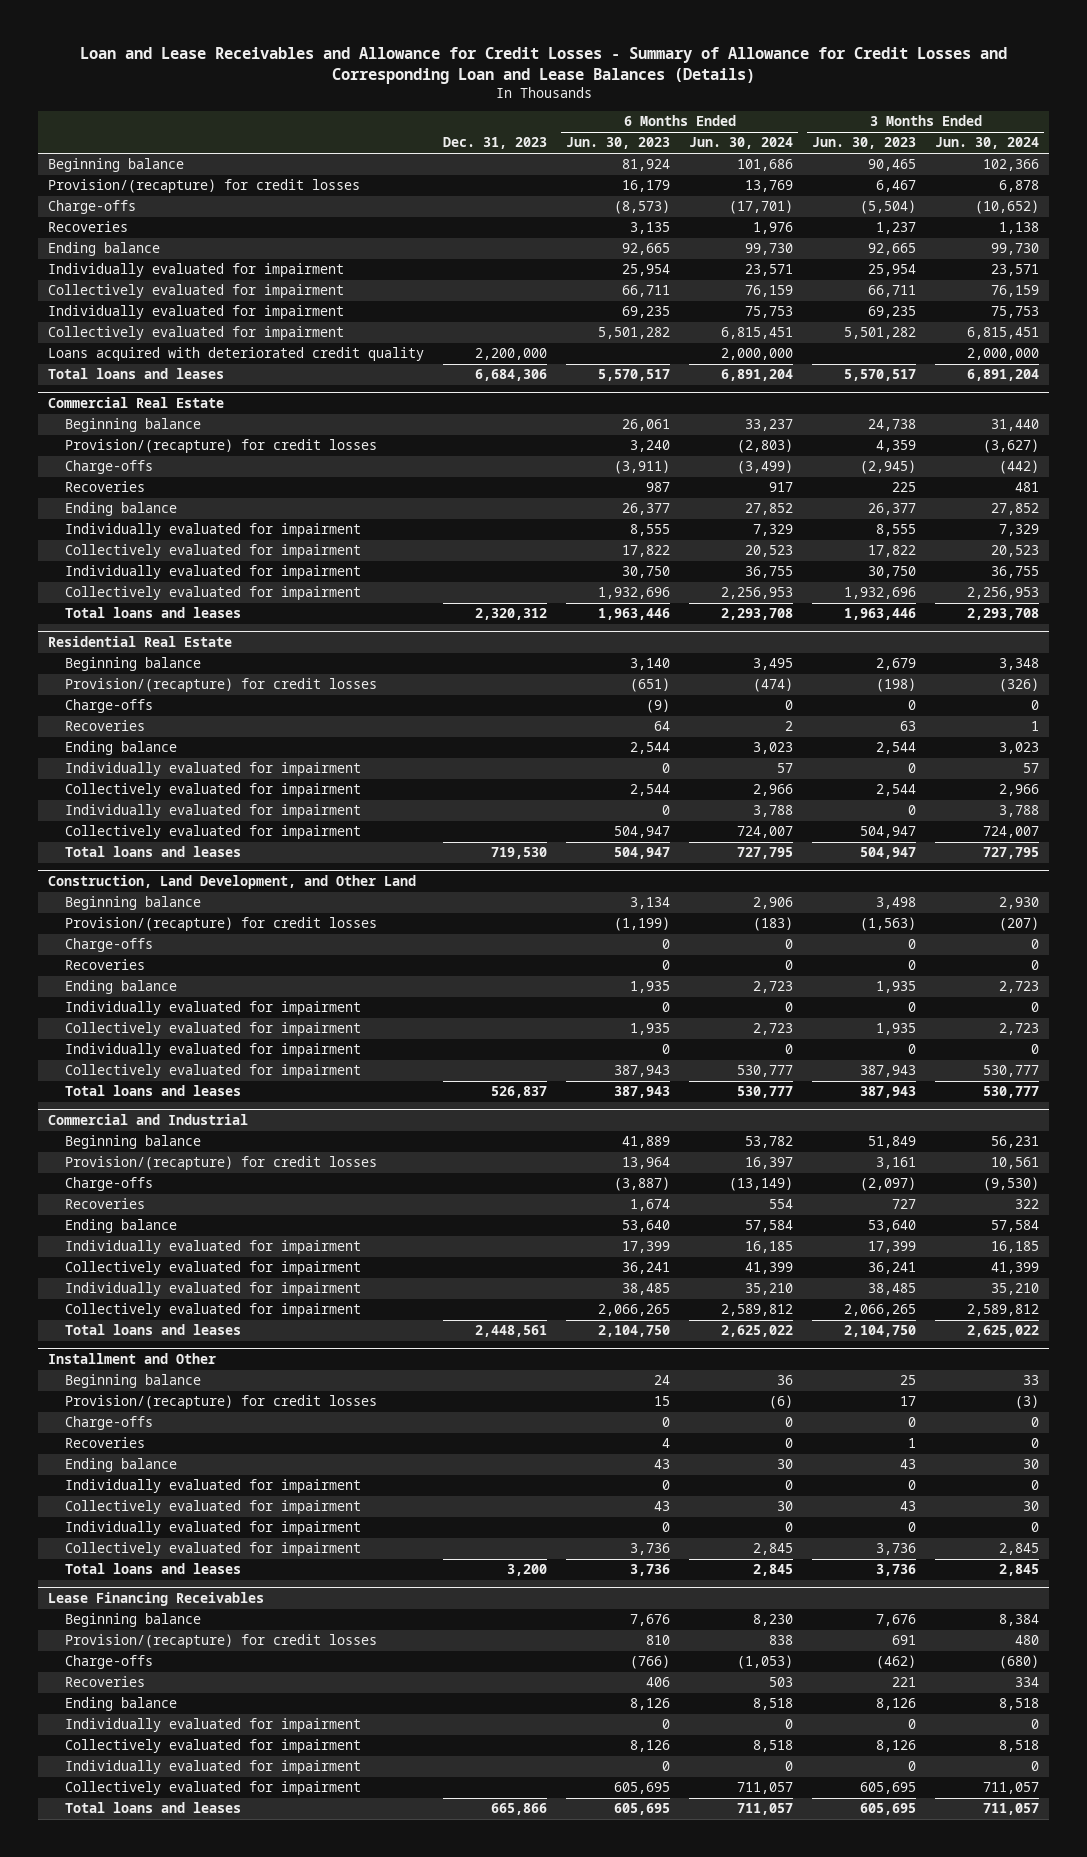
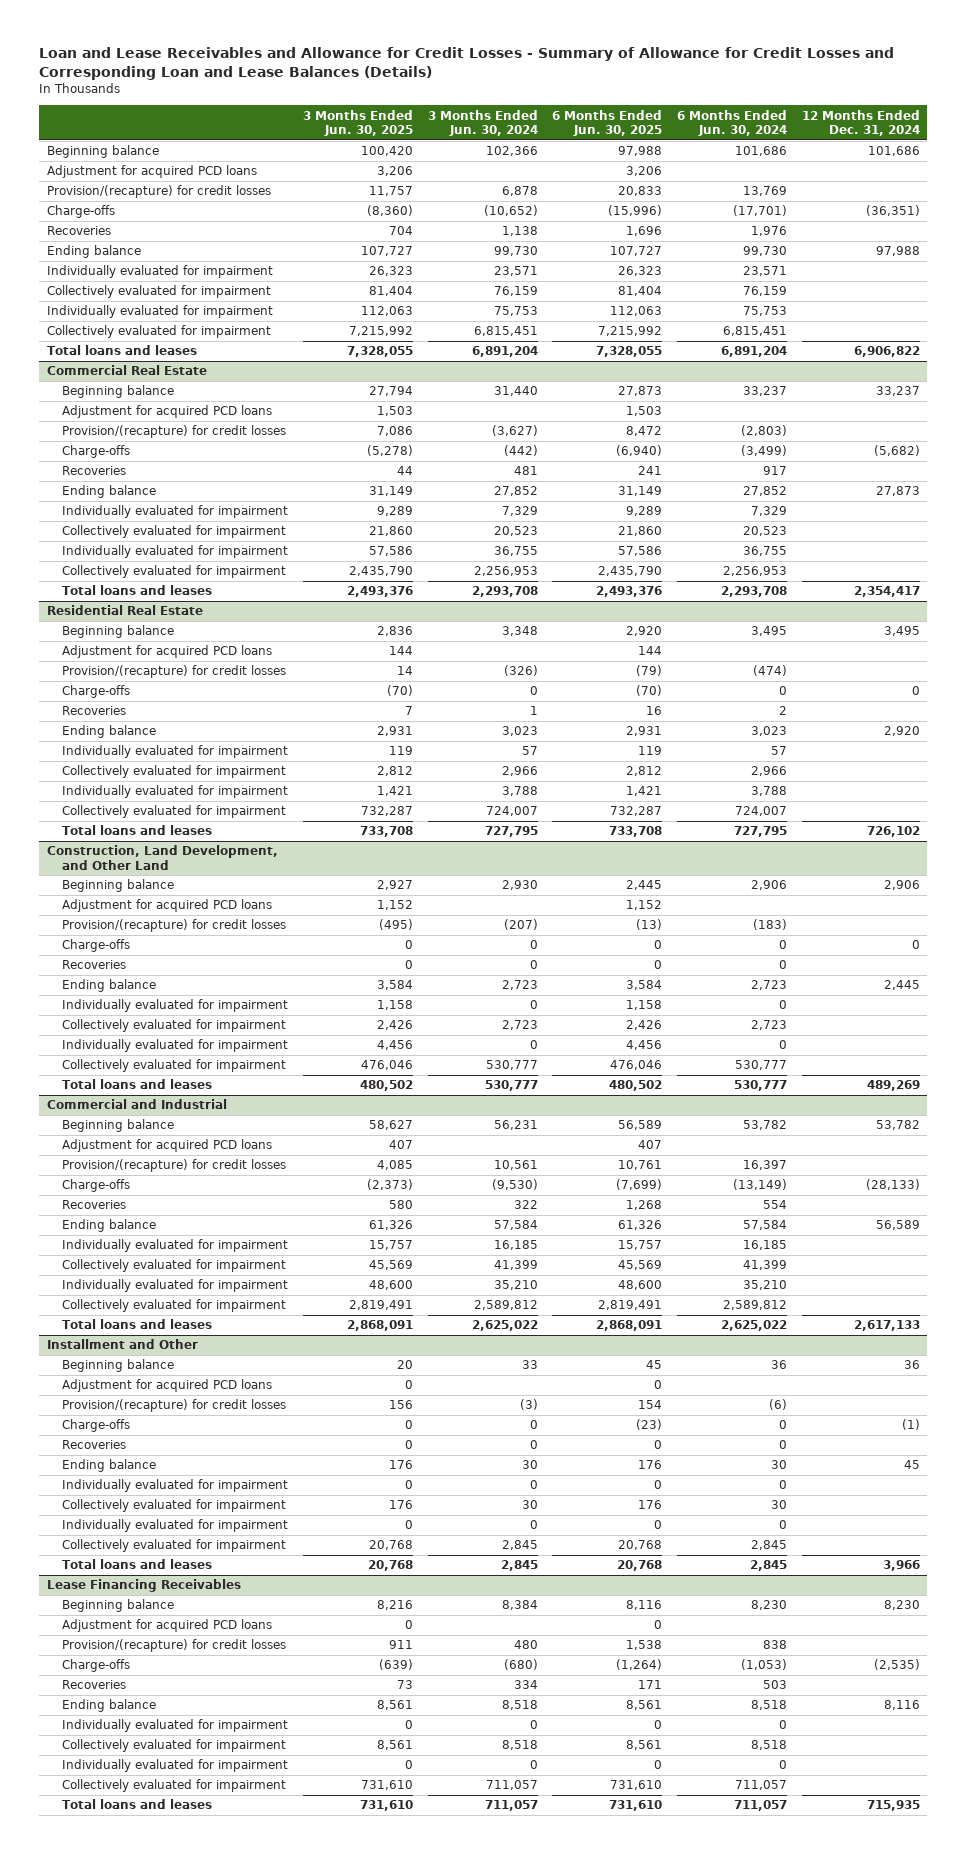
- | Dec. 31, 2023 | 6 Months Ended Jun. 30, 2023 | 6 Months Ended Jun. 30, 2024 | 3 Months Ended Jun. 30, 2023 | 3 Months Ended Jun. 30, 2024
+ | 3 Months Ended Jun. 30, 2025 | 3 Months Ended Jun. 30, 2024 | 6 Months Ended Jun. 30, 2025 | 6 Months Ended Jun. 30, 2024 | 12 Months Ended Dec. 31, 2024
+ Adjustment for acquired PCD loans | 3,206 | | 3,206 | |
- Loans acquired with deteriorated credit quality | 2,200,000 | | 2,000,000 | | 2,000,000
@ Commercial Real Estate
+ Adjustment for acquired PCD loans | 1,503 | | 1,503 | |
@ Residential Real Estate
+ Adjustment for acquired PCD loans | 144 | | 144 | |
@ Construction, Land Development, and Other Land
+ Adjustment for acquired PCD loans | 1,152 | | 1,152 | |
@ Commercial and Industrial
+ Adjustment for acquired PCD loans | 407 | | 407 | |
@ Installment and Other
+ Adjustment for acquired PCD loans | 0 | | 0 | |
@ Lease Financing Receivables
+ Adjustment for acquired PCD loans | 0 | | 0 | |

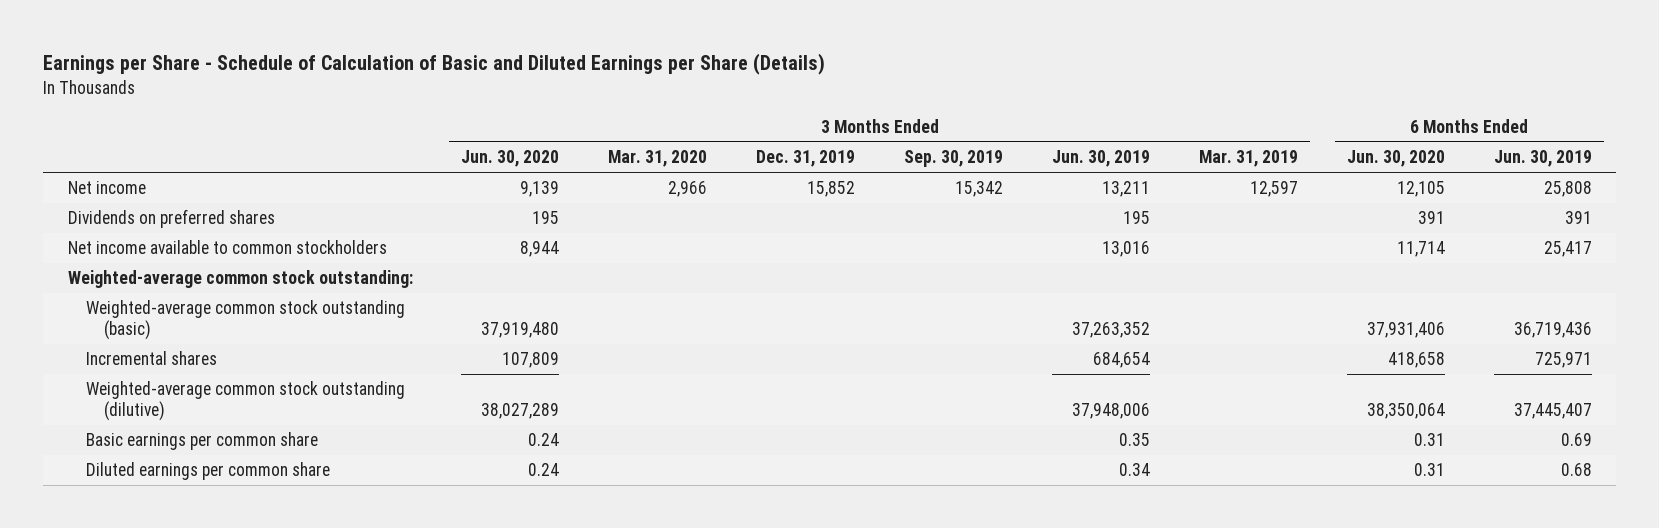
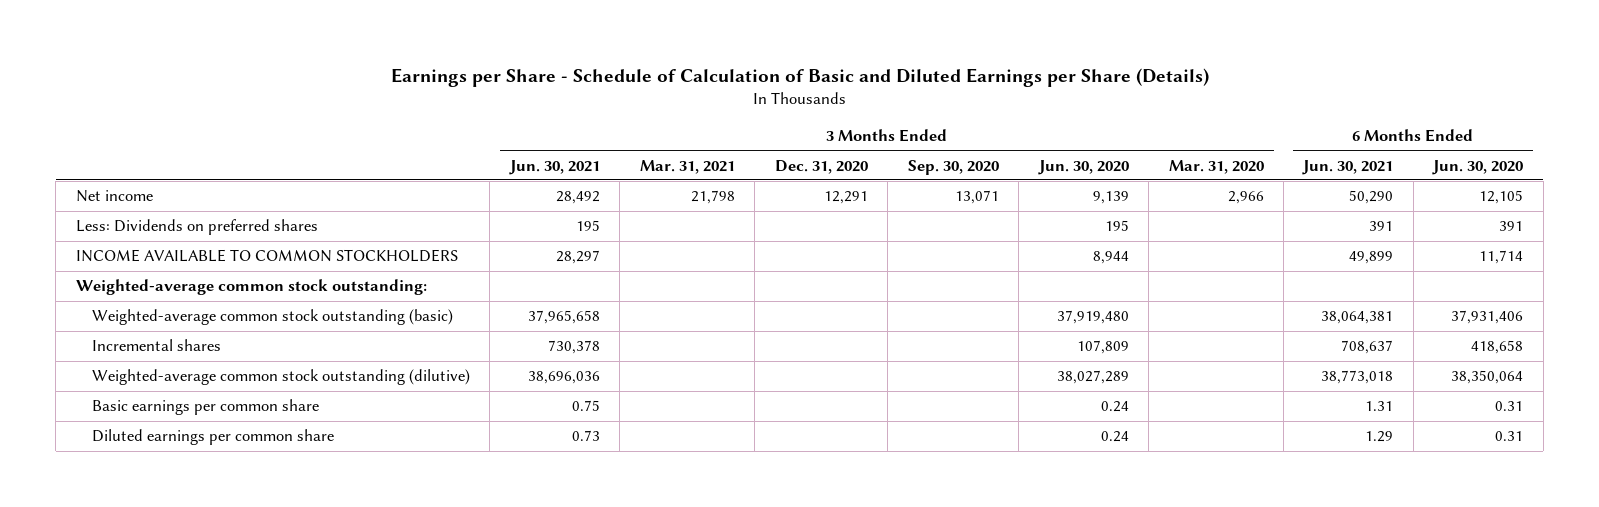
- | 3 Months Ended Jun. 30, 2020 | 3 Months Ended Mar. 31, 2020 | 3 Months Ended Dec. 31, 2019 | 3 Months Ended Sep. 30, 2019 | 3 Months Ended Jun. 30, 2019 | 3 Months Ended Mar. 31, 2019 | 6 Months Ended Jun. 30, 2020 | 6 Months Ended Jun. 30, 2019
+ | 3 Months Ended Jun. 30, 2021 | 3 Months Ended Mar. 31, 2021 | 3 Months Ended Dec. 31, 2020 | 3 Months Ended Sep. 30, 2020 | 3 Months Ended Jun. 30, 2020 | 3 Months Ended Mar. 31, 2020 | 6 Months Ended Jun. 30, 2021 | 6 Months Ended Jun. 30, 2020
- Dividends on preferred shares | 195 | | | | 195 | | 391 | 391
- Net income available to common stockholders | 8,944 | | | | 13,016 | | 11,714 | 25,417
+ Less: Dividends on preferred shares | 195 | | | | 195 | | 391 | 391
+ INCOME AVAILABLE TO COMMON STOCKHOLDERS | 28,297 | | | | 8,944 | | 49,899 | 11,714

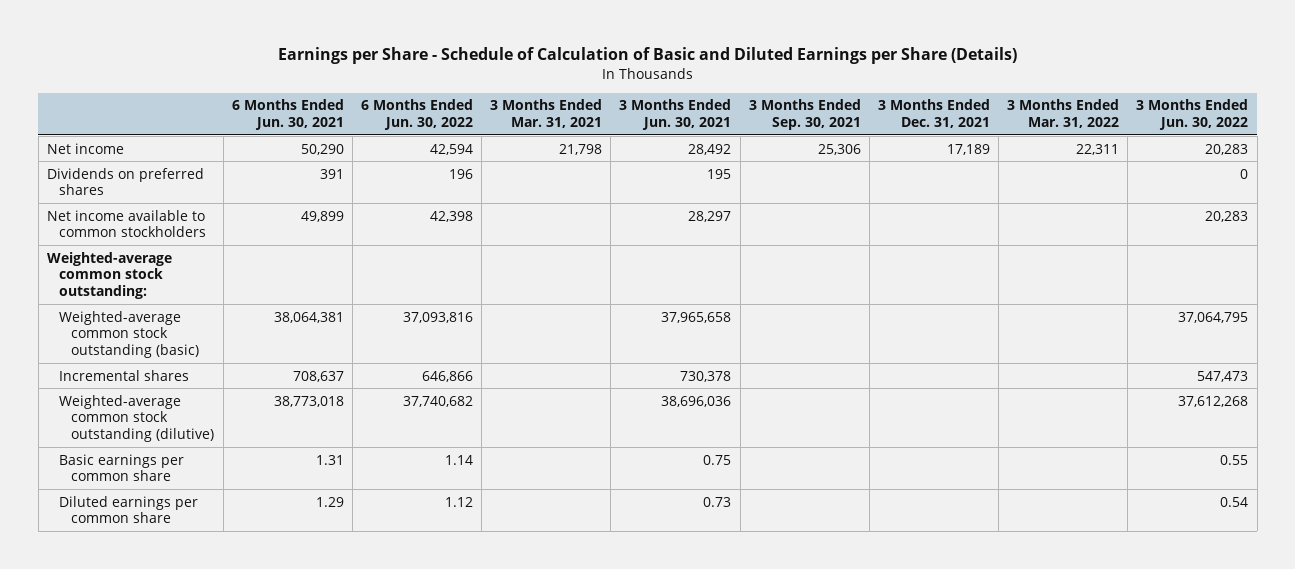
- | 3 Months Ended Jun. 30, 2021 | 3 Months Ended Mar. 31, 2021 | 3 Months Ended Dec. 31, 2020 | 3 Months Ended Sep. 30, 2020 | 3 Months Ended Jun. 30, 2020 | 3 Months Ended Mar. 31, 2020 | 6 Months Ended Jun. 30, 2021 | 6 Months Ended Jun. 30, 2020
+ | 6 Months Ended Jun. 30, 2021 | 6 Months Ended Jun. 30, 2022 | 3 Months Ended Mar. 31, 2021 | 3 Months Ended Jun. 30, 2021 | 3 Months Ended Sep. 30, 2021 | 3 Months Ended Dec. 31, 2021 | 3 Months Ended Mar. 31, 2022 | 3 Months Ended Jun. 30, 2022
- Less: Dividends on preferred shares | 195 | | | | 195 | | 391 | 391
- INCOME AVAILABLE TO COMMON STOCKHOLDERS | 28,297 | | | | 8,944 | | 49,899 | 11,714
+ Dividends on preferred shares | 391 | 196 | | 195 | | | | 0
+ Net income available to common stockholders | 49,899 | 42,398 | | 28,297 | | | | 20,283

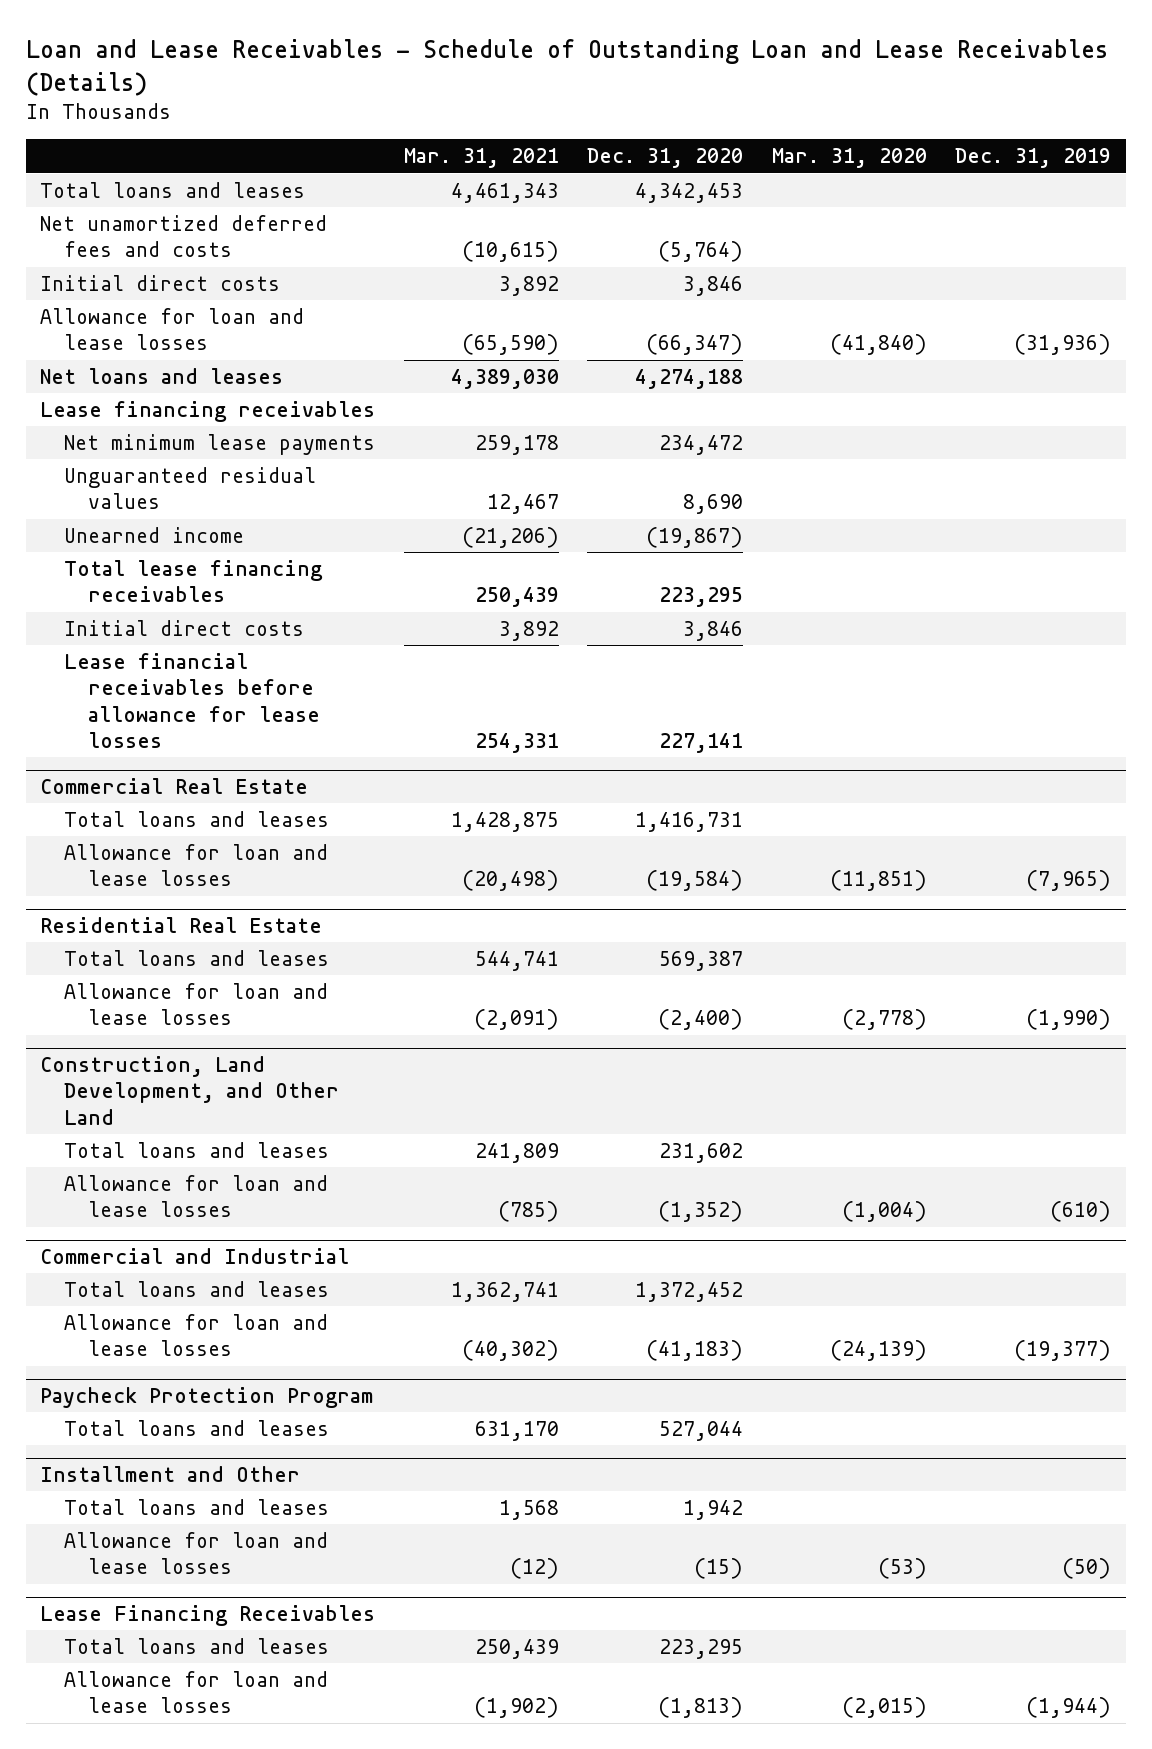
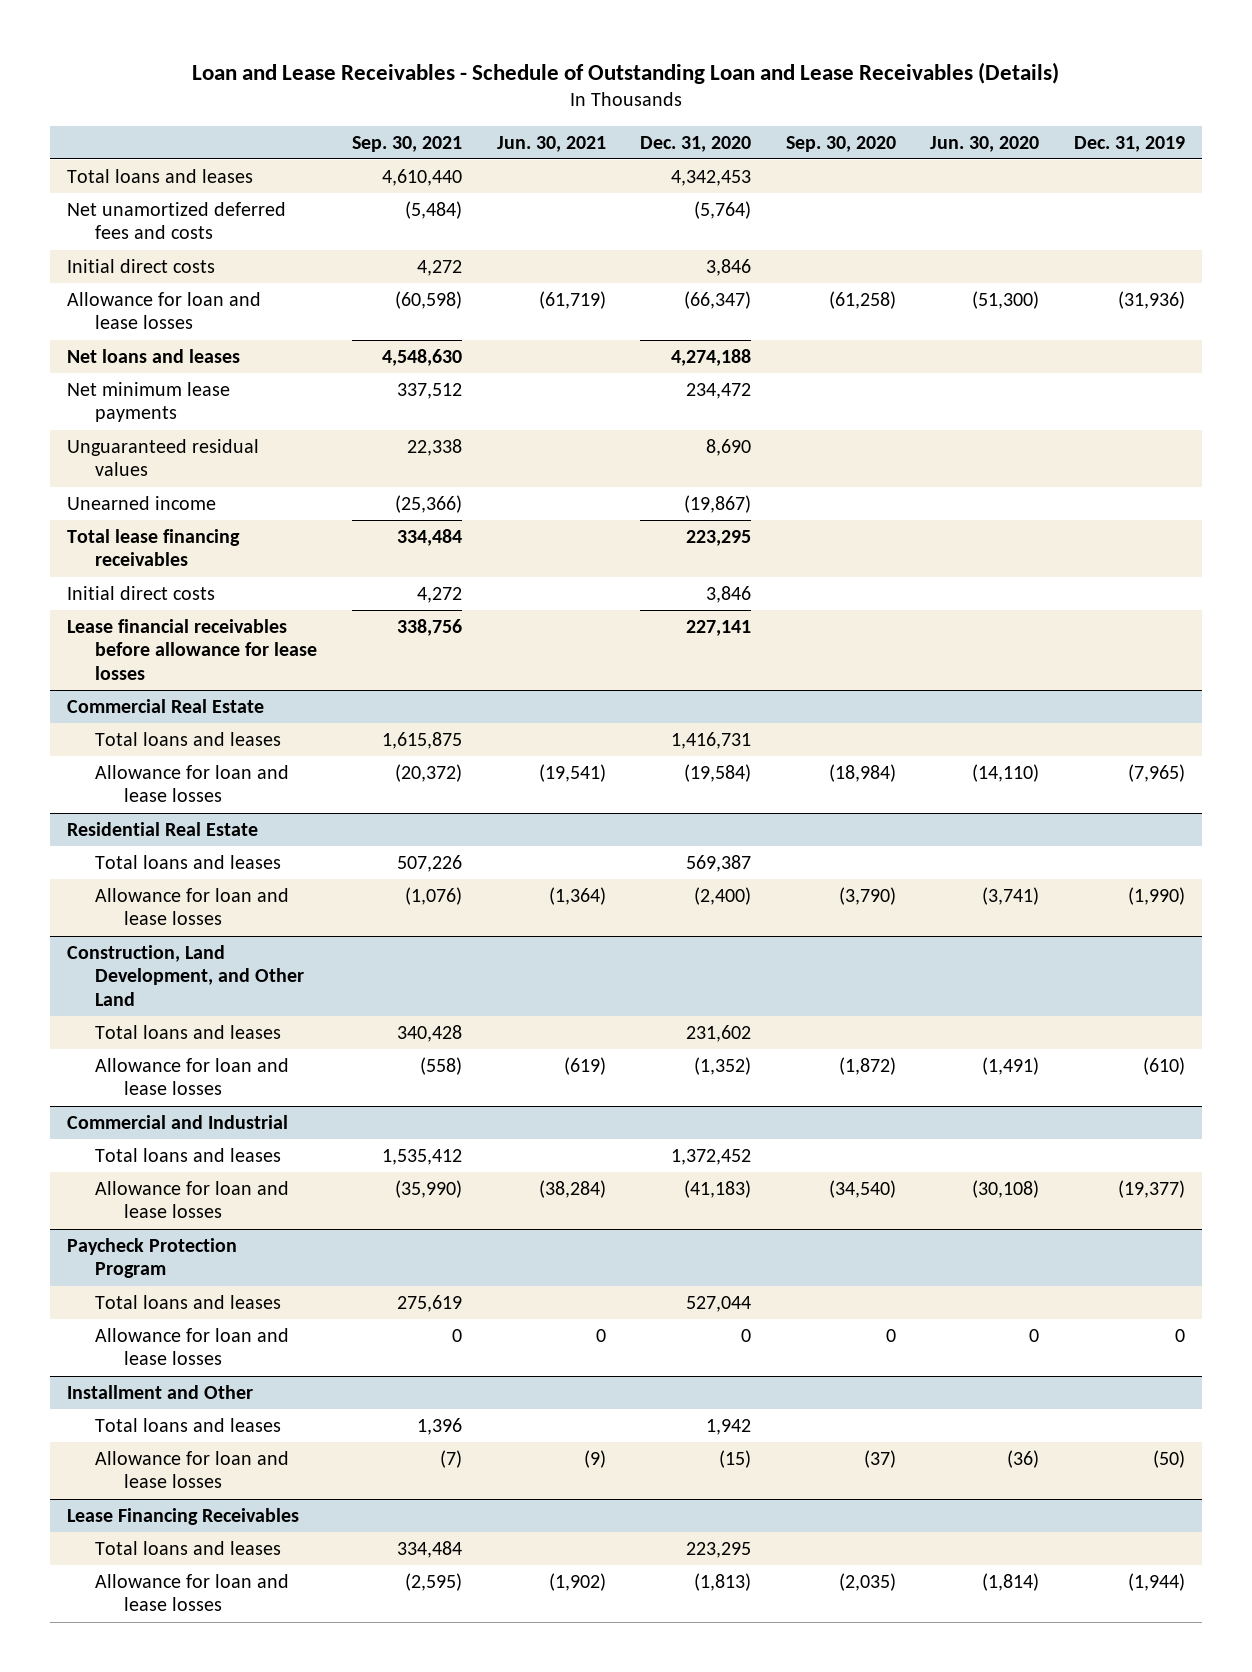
- | Mar. 31, 2021 | Dec. 31, 2020 | Mar. 31, 2020 | Dec. 31, 2019
+ | Sep. 30, 2021 | Jun. 30, 2021 | Dec. 31, 2020 | Sep. 30, 2020 | Jun. 30, 2020 | Dec. 31, 2019
- Lease financing receivables
@ Paycheck Protection Program
+ Allowance for loan and lease losses | 0 | 0 | 0 | 0 | 0 | 0

